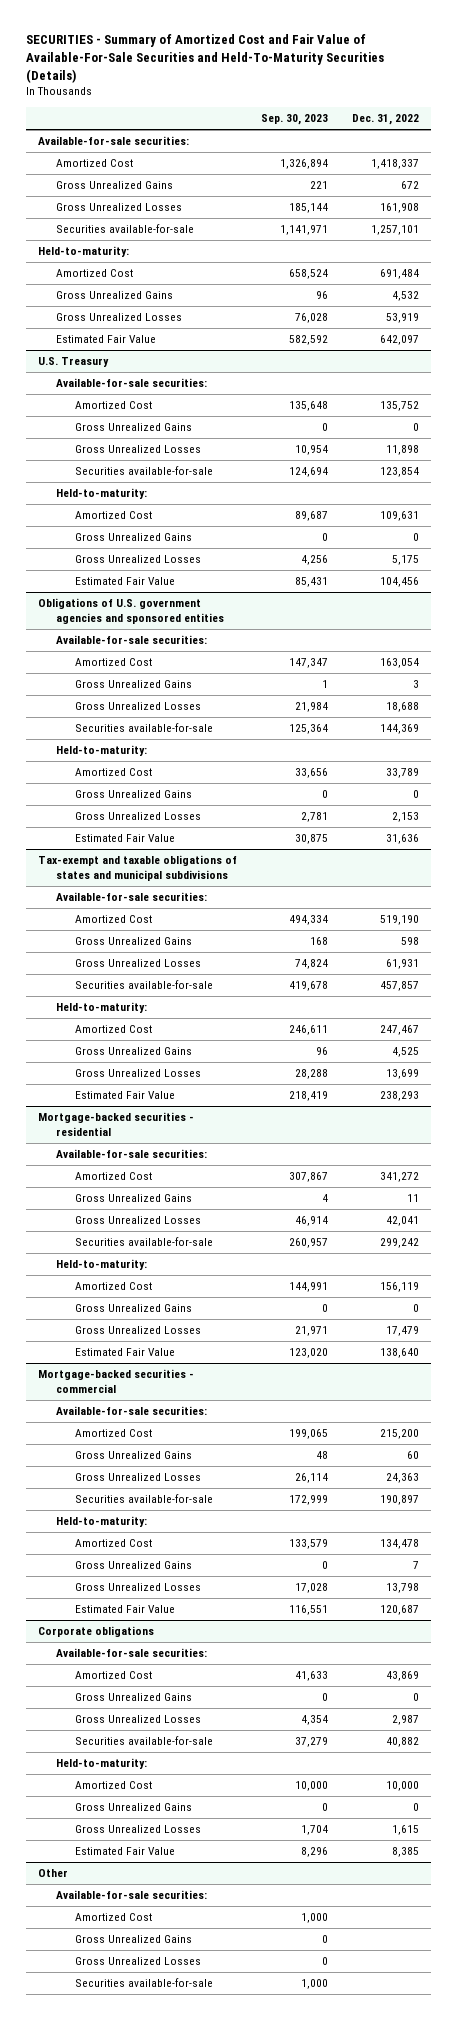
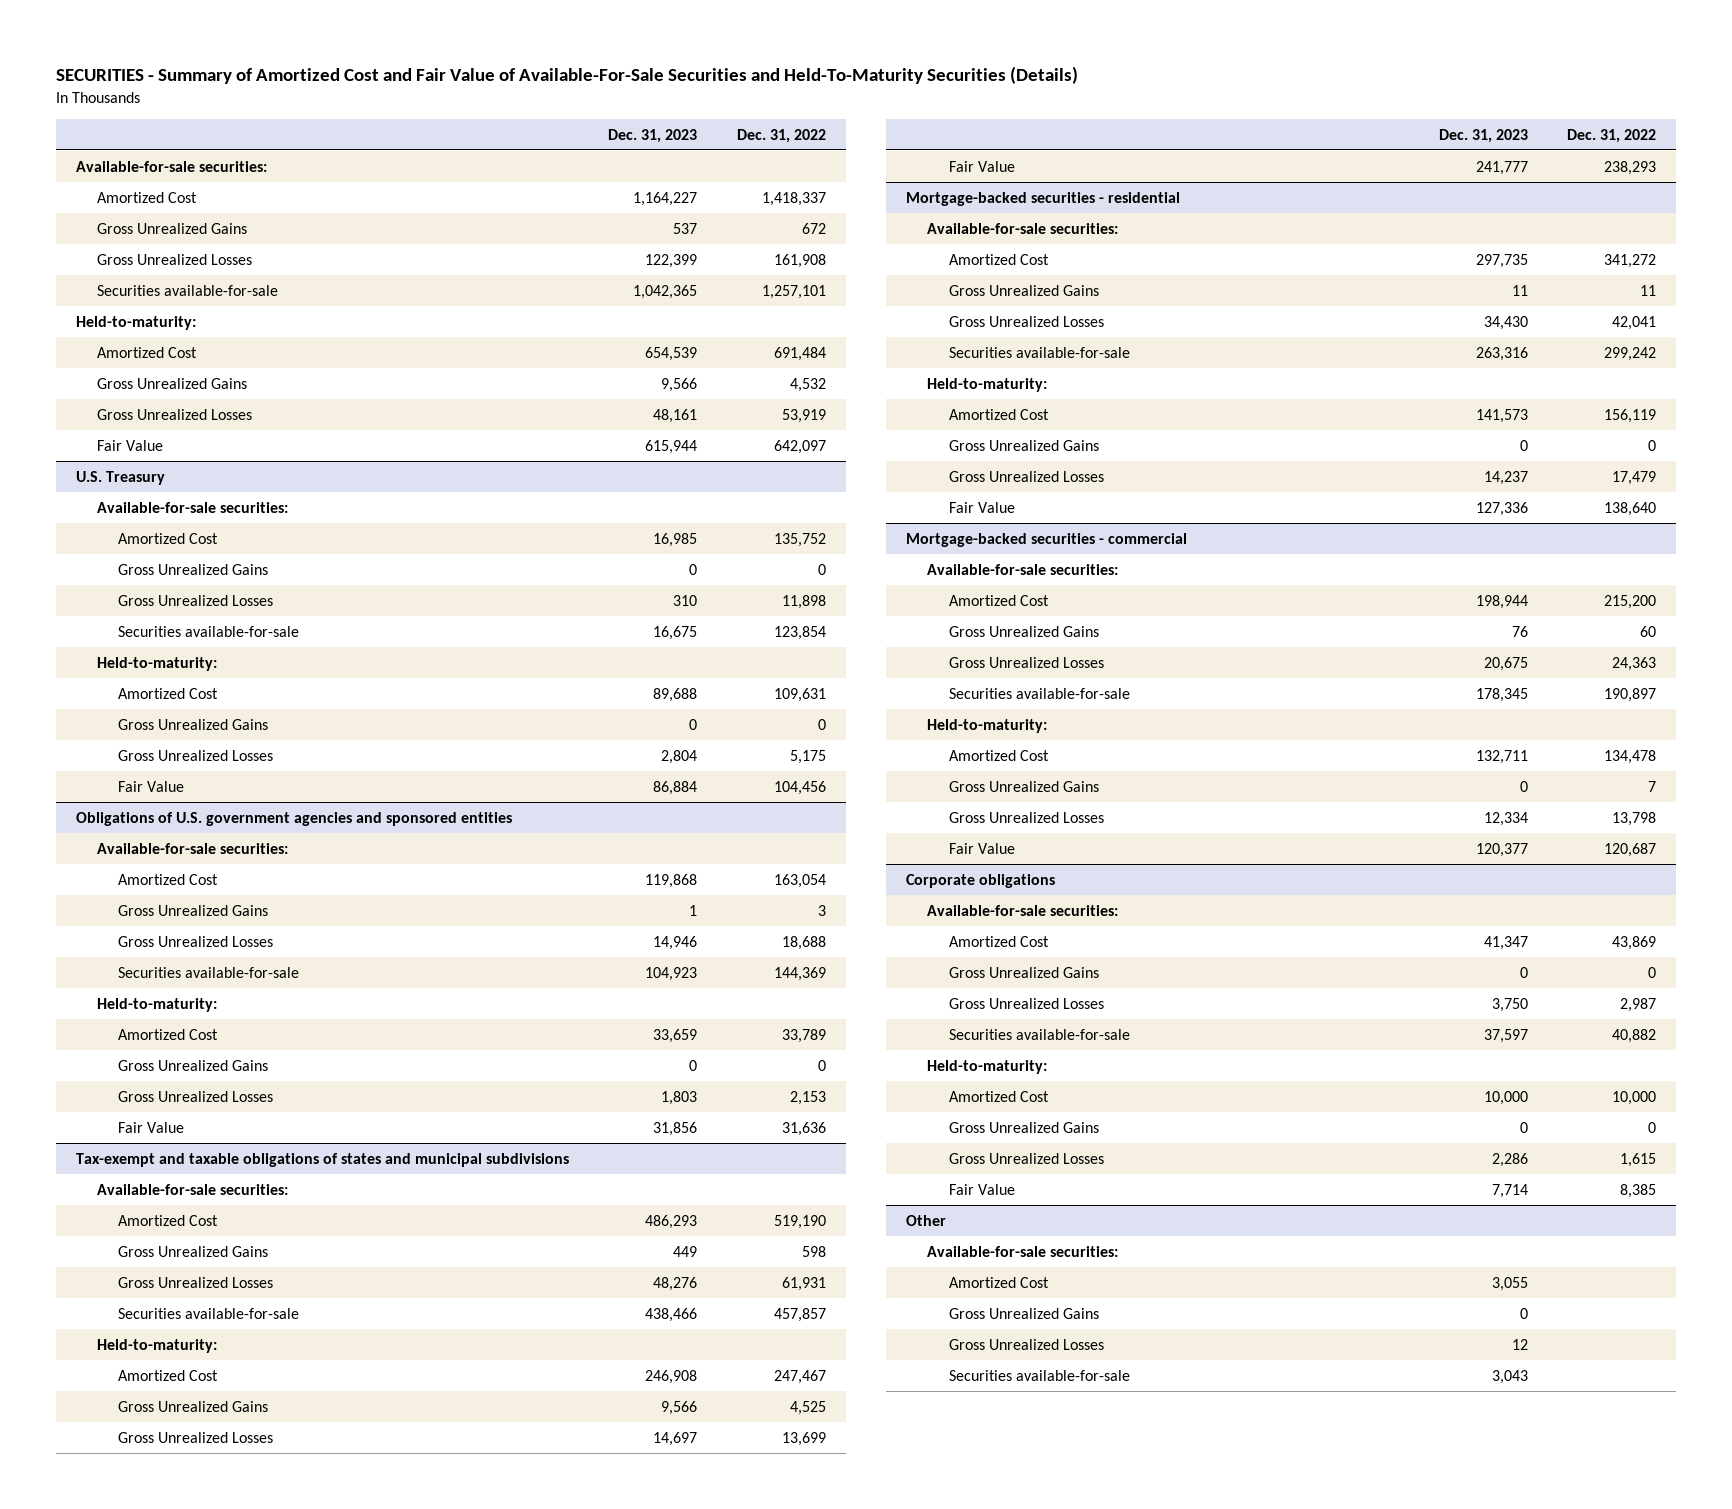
- | Sep. 30, 2023 | Dec. 31, 2022
+ | Dec. 31, 2023 | Dec. 31, 2022
- Estimated Fair Value | 582,592 | 642,097
+ Fair Value | 615,944 | 642,097
@ U.S. Treasury
- Estimated Fair Value | 85,431 | 104,456
+ Fair Value | 86,884 | 104,456
@ Obligations of U.S. government agencies and sponsored entities
- Estimated Fair Value | 30,875 | 31,636
+ Fair Value | 31,856 | 31,636
@ Tax-exempt and taxable obligations of states and municipal subdivisions
- Estimated Fair Value | 218,419 | 238,293
+ Fair Value | 241,777 | 238,293
@ Mortgage-backed securities - residential
- Estimated Fair Value | 123,020 | 138,640
+ Fair Value | 127,336 | 138,640
@ Mortgage-backed securities - commercial
- Estimated Fair Value | 116,551 | 120,687
+ Fair Value | 120,377 | 120,687
@ Corporate obligations
- Estimated Fair Value | 8,296 | 8,385
+ Fair Value | 7,714 | 8,385

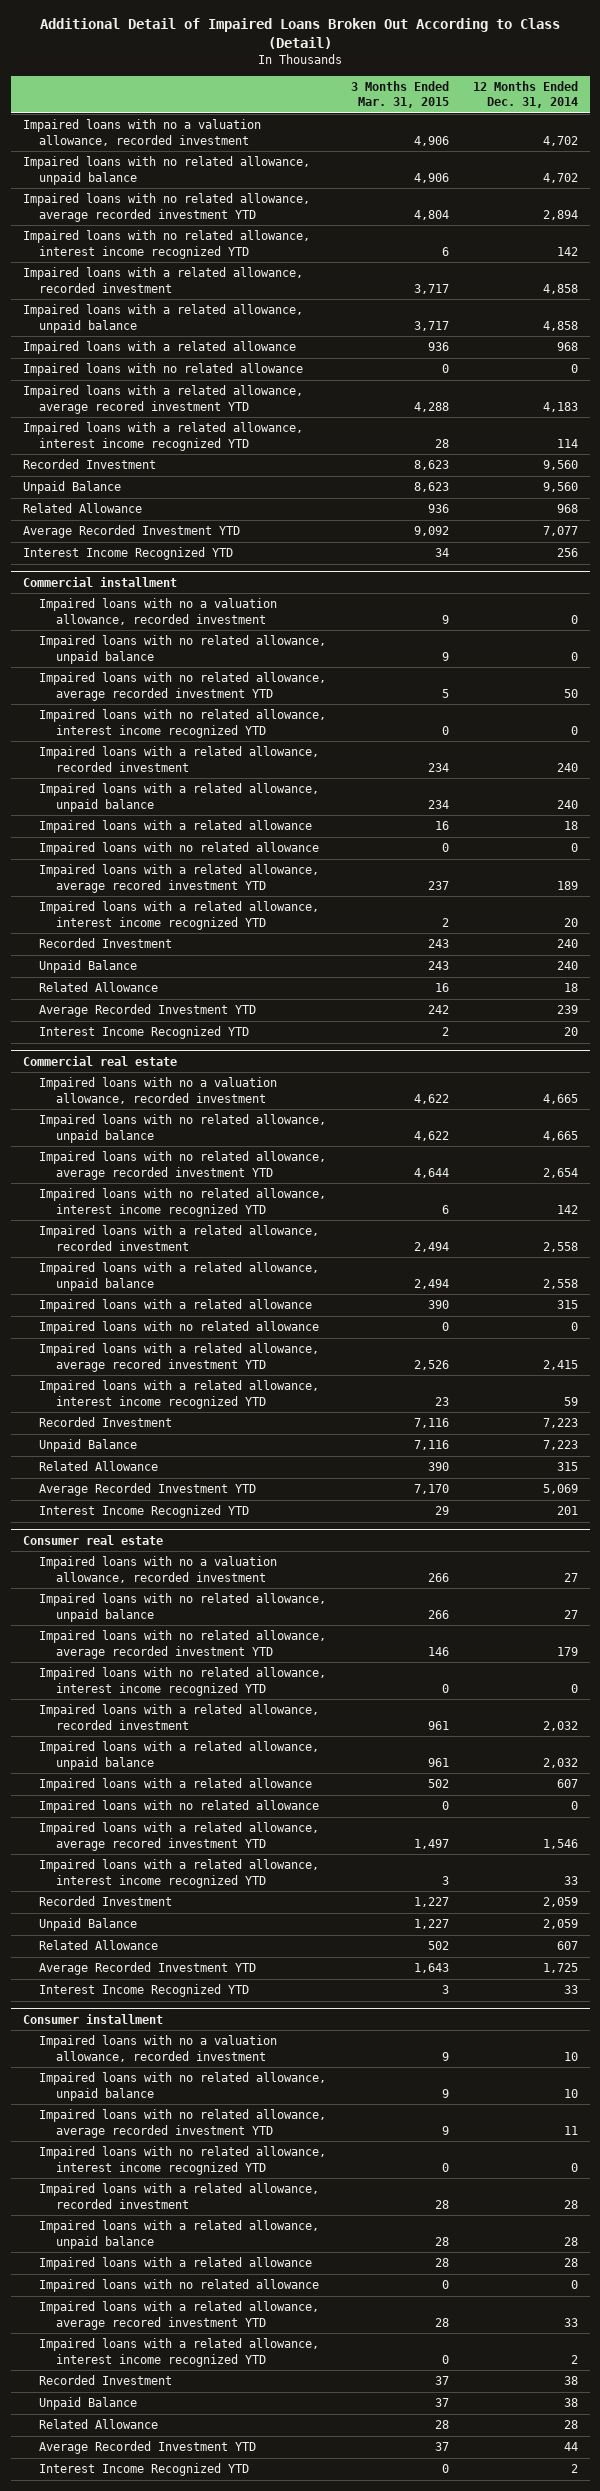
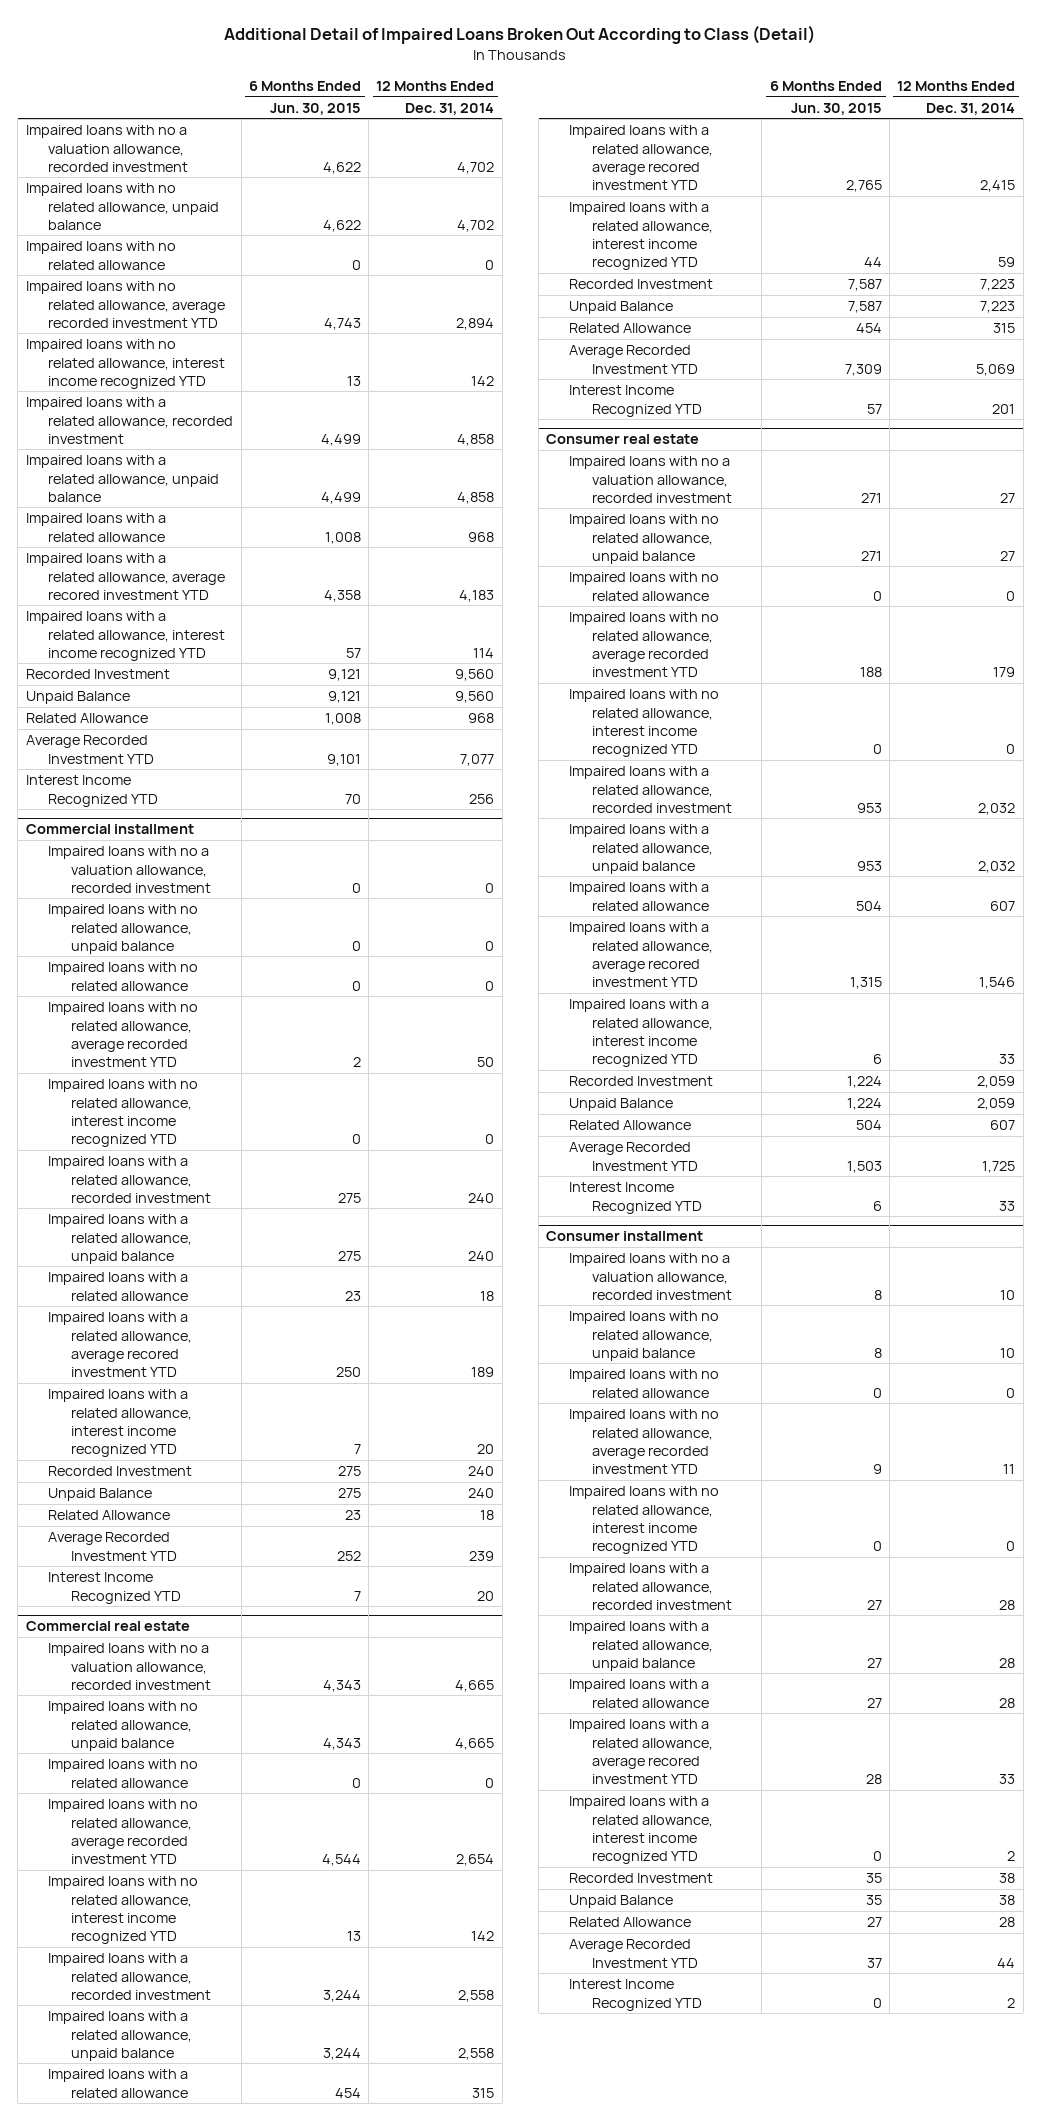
- | 3 Months Ended Mar. 31, 2015 | 12 Months Ended Dec. 31, 2014
+ | 6 Months Ended Jun. 30, 2015 | 12 Months Ended Dec. 31, 2014
moved up: Impaired loans with no related allowance | 0 | 0
@ Commercial installment
moved up: Impaired loans with no related allowance | 0 | 0
@ Commercial real estate
moved up: Impaired loans with no related allowance | 0 | 0
@ Consumer real estate
moved up: Impaired loans with no related allowance | 0 | 0
@ Consumer installment
moved up: Impaired loans with no related allowance | 0 | 0

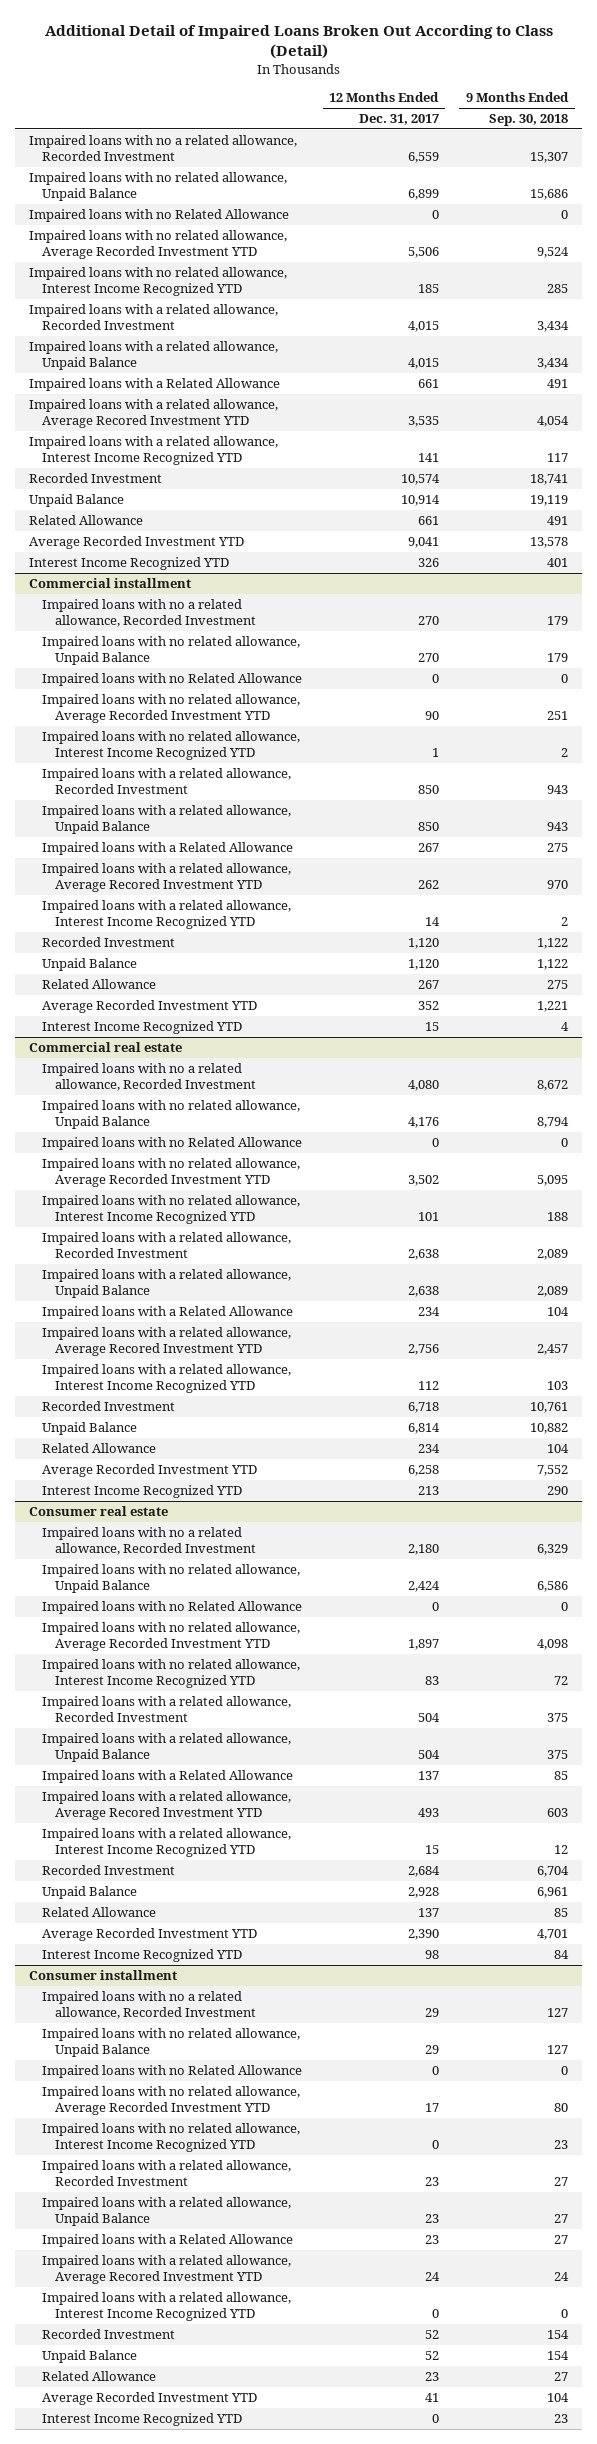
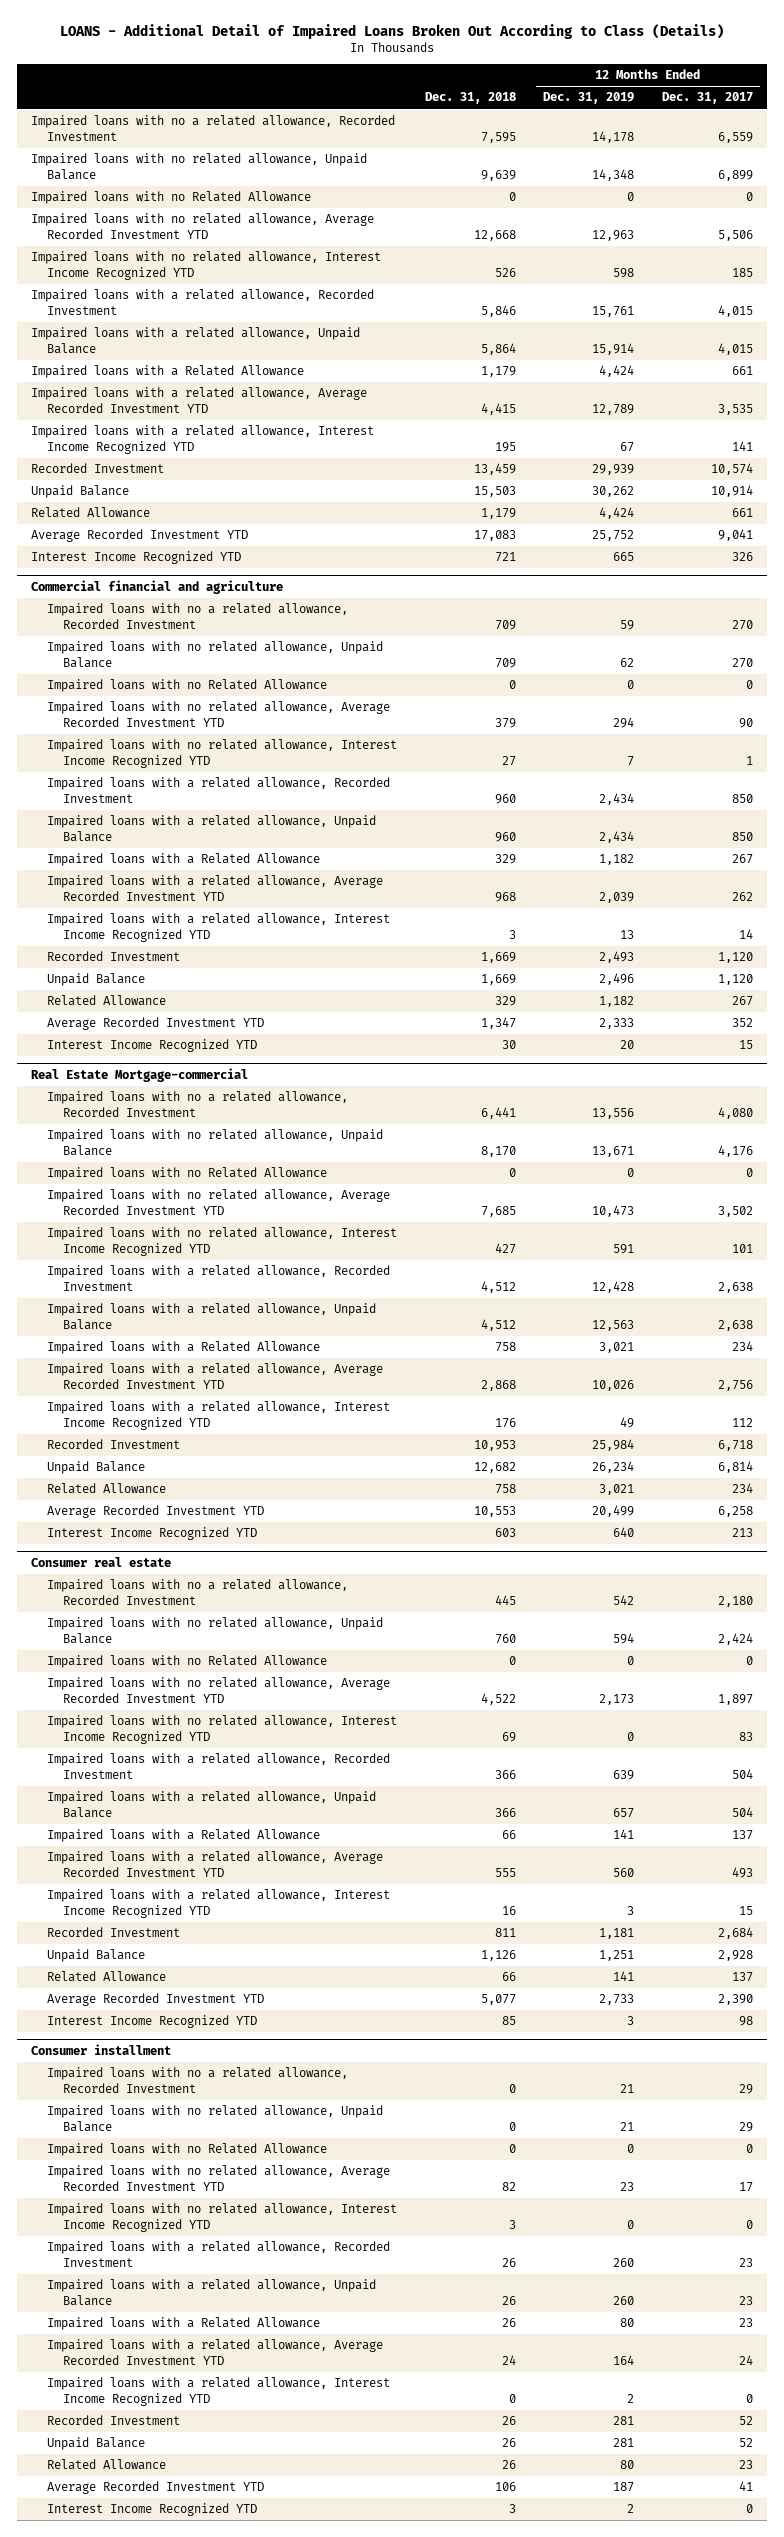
- Additional Detail of Impaired Loans Broken Out According to Class (Detail)
+ LOANS - Additional Detail of Impaired Loans Broken Out According to Class (Details)
- | 12 Months Ended Dec. 31, 2017 | 9 Months Ended Sep. 30, 2018
+ | Dec. 31, 2018 | 12 Months Ended Dec. 31, 2019 | 12 Months Ended Dec. 31, 2017
- Impaired loans with a related allowance, Average Recored Investment YTD | 3,535 | 4,054
+ Impaired loans with a related allowance, Average Recorded Investment YTD | 4,415 | 12,789 | 3,535
- Commercial installment
+ Commercial financial and agriculture
- Impaired loans with a related allowance, Average Recored Investment YTD | 262 | 970
+ Impaired loans with a related allowance, Average Recorded Investment YTD | 968 | 2,039 | 262
- Commercial real estate
+ Real Estate Mortgage-commercial
- Impaired loans with a related allowance, Average Recored Investment YTD | 2,756 | 2,457
+ Impaired loans with a related allowance, Average Recorded Investment YTD | 2,868 | 10,026 | 2,756
@ Consumer real estate
- Impaired loans with a related allowance, Average Recored Investment YTD | 493 | 603
+ Impaired loans with a related allowance, Average Recorded Investment YTD | 555 | 560 | 493
@ Consumer installment
- Impaired loans with a related allowance, Average Recored Investment YTD | 24 | 24
+ Impaired loans with a related allowance, Average Recorded Investment YTD | 24 | 164 | 24

